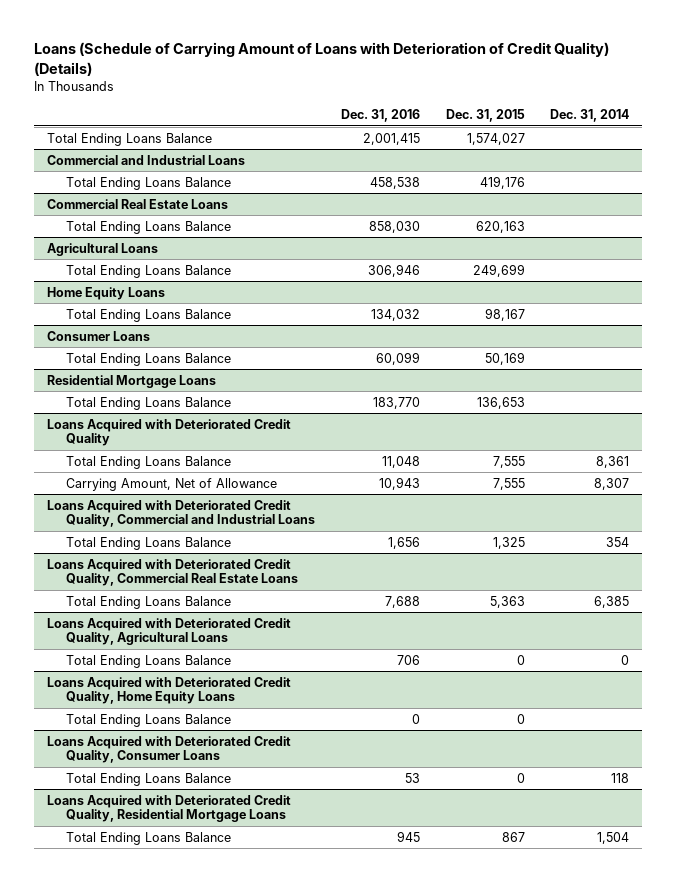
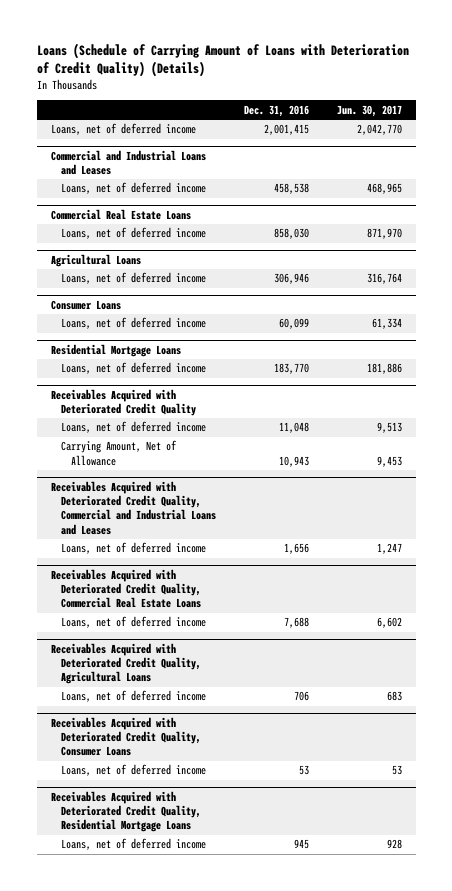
- | Dec. 31, 2016 | Dec. 31, 2015 | Dec. 31, 2014
+ | Dec. 31, 2016 | Jun. 30, 2017
- Total Ending Loans Balance | 2,001,415 | 1,574,027 |
- Commercial and Industrial Loans
- Total Ending Loans Balance | 458,538 | 419,176 |
+ Loans, net of deferred income | 2,001,415 | 2,042,770
+ Commercial and Industrial Loans and Leases
+ Loans, net of deferred income | 458,538 | 468,965
@ Commercial Real Estate Loans
- Total Ending Loans Balance | 858,030 | 620,163 |
+ Loans, net of deferred income | 858,030 | 871,970
@ Agricultural Loans
- Total Ending Loans Balance | 306,946 | 249,699 |
- Home Equity Loans
- Total Ending Loans Balance | 134,032 | 98,167 |
@ Agricultural Loans
+ Loans, net of deferred income | 306,946 | 316,764
@ Consumer Loans
- Total Ending Loans Balance | 60,099 | 50,169 |
+ Loans, net of deferred income | 60,099 | 61,334
@ Residential Mortgage Loans
- Total Ending Loans Balance | 183,770 | 136,653 |
- Loans Acquired with Deteriorated Credit Quality
- Total Ending Loans Balance | 11,048 | 7,555 | 8,361
@ Residential Mortgage Loans
+ Loans, net of deferred income | 183,770 | 181,886
+ Receivables Acquired with Deteriorated Credit Quality
+ Loans, net of deferred income | 11,048 | 9,513
- Loans Acquired with Deteriorated Credit Quality, Commercial and Industrial Loans
- Total Ending Loans Balance | 1,656 | 1,325 | 354
- Loans Acquired with Deteriorated Credit Quality, Commercial Real Estate Loans
- Total Ending Loans Balance | 7,688 | 5,363 | 6,385
- Loans Acquired with Deteriorated Credit Quality, Agricultural Loans
- Total Ending Loans Balance | 706 | 0 | 0
- Loans Acquired with Deteriorated Credit Quality, Home Equity Loans
- Total Ending Loans Balance | 0 | 0 |
- Loans Acquired with Deteriorated Credit Quality, Consumer Loans
- Total Ending Loans Balance | 53 | 0 | 118
- Loans Acquired with Deteriorated Credit Quality, Residential Mortgage Loans
- Total Ending Loans Balance | 945 | 867 | 1,504
+ Receivables Acquired with Deteriorated Credit Quality, Commercial and Industrial Loans and Leases
+ Loans, net of deferred income | 1,656 | 1,247
+ Receivables Acquired with Deteriorated Credit Quality, Commercial Real Estate Loans
+ Loans, net of deferred income | 7,688 | 6,602
+ Receivables Acquired with Deteriorated Credit Quality, Agricultural Loans
+ Loans, net of deferred income | 706 | 683
+ Receivables Acquired with Deteriorated Credit Quality, Consumer Loans
+ Loans, net of deferred income | 53 | 53
+ Receivables Acquired with Deteriorated Credit Quality, Residential Mortgage Loans
+ Loans, net of deferred income | 945 | 928

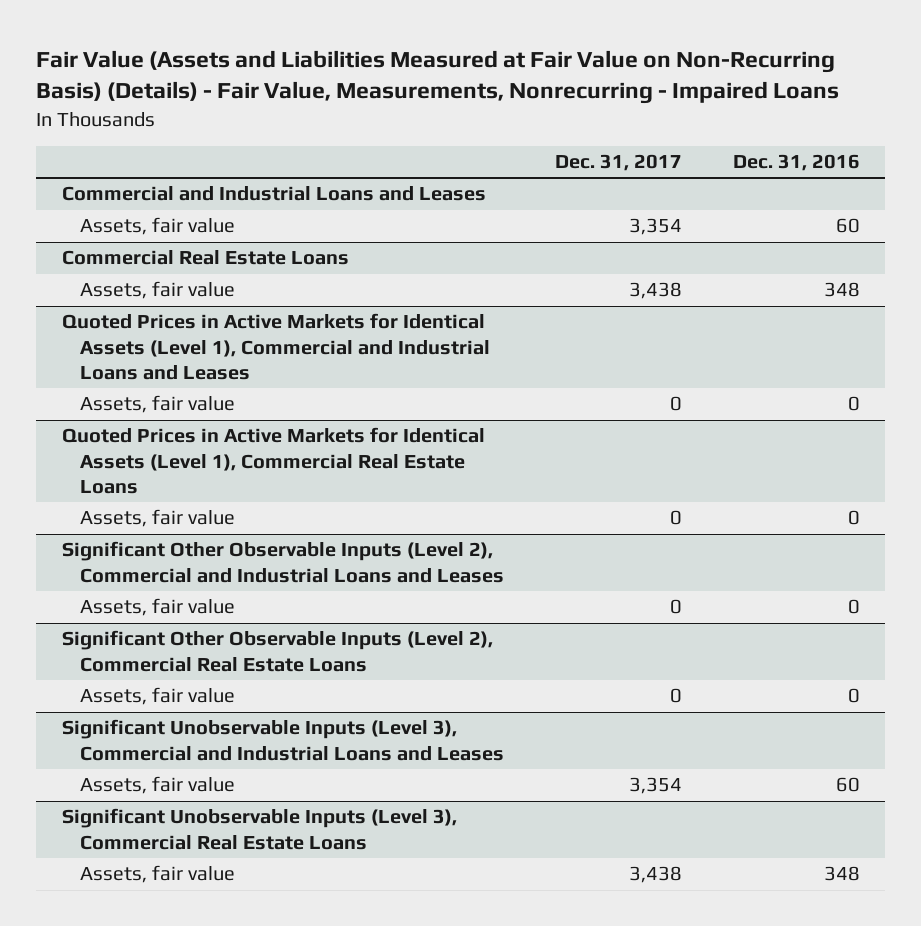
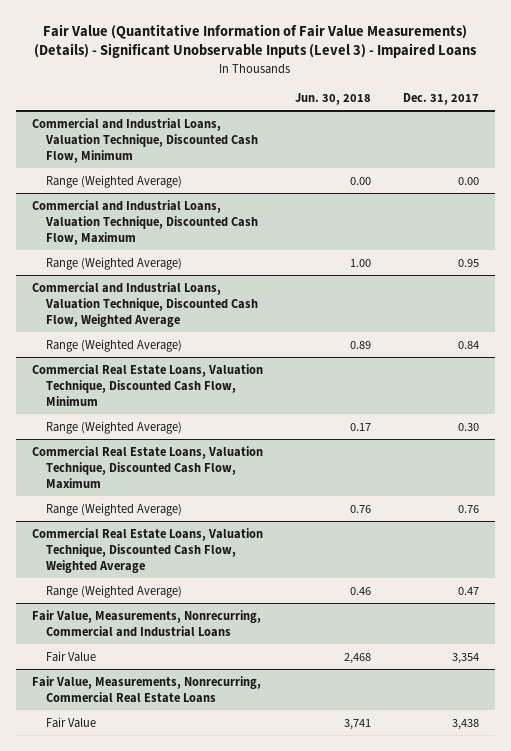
- Fair Value (Assets and Liabilities Measured at Fair Value on Non-Recurring Basis) (Details) - Fair Value, Measurements, Nonrecurring - Impaired Loans
+ Fair Value (Quantitative Information of Fair Value Measurements) (Details) - Significant Unobservable Inputs (Level 3) - Impaired Loans
- | Dec. 31, 2017 | Dec. 31, 2016
+ | Jun. 30, 2018 | Dec. 31, 2017
- Commercial and Industrial Loans and Leases
- Assets, fair value | 3,354 | 60
- Commercial Real Estate Loans
- Assets, fair value | 3,438 | 348
- Quoted Prices in Active Markets for Identical Assets (Level 1), Commercial and Industrial Loans and Leases
- Assets, fair value | 0 | 0
- Quoted Prices in Active Markets for Identical Assets (Level 1), Commercial Real Estate Loans
- Assets, fair value | 0 | 0
- Significant Other Observable Inputs (Level 2), Commercial and Industrial Loans and Leases
- Assets, fair value | 0 | 0
- Significant Other Observable Inputs (Level 2), Commercial Real Estate Loans
- Assets, fair value | 0 | 0
- Significant Unobservable Inputs (Level 3), Commercial and Industrial Loans and Leases
- Assets, fair value | 3,354 | 60
- Significant Unobservable Inputs (Level 3), Commercial Real Estate Loans
- Assets, fair value | 3,438 | 348
+ Commercial and Industrial Loans, Valuation Technique, Discounted Cash Flow, Minimum
+ Range (Weighted Average) | 0.00 | 0.00
+ Commercial and Industrial Loans, Valuation Technique, Discounted Cash Flow, Maximum
+ Range (Weighted Average) | 1.00 | 0.95
+ Commercial and Industrial Loans, Valuation Technique, Discounted Cash Flow, Weighted Average
+ Range (Weighted Average) | 0.89 | 0.84
+ Commercial Real Estate Loans, Valuation Technique, Discounted Cash Flow, Minimum
+ Range (Weighted Average) | 0.17 | 0.30
+ Commercial Real Estate Loans, Valuation Technique, Discounted Cash Flow, Maximum
+ Range (Weighted Average) | 0.76 | 0.76
+ Commercial Real Estate Loans, Valuation Technique, Discounted Cash Flow, Weighted Average
+ Range (Weighted Average) | 0.46 | 0.47
+ Fair Value, Measurements, Nonrecurring, Commercial and Industrial Loans
+ Fair Value | 2,468 | 3,354
+ Fair Value, Measurements, Nonrecurring, Commercial Real Estate Loans
+ Fair Value | 3,741 | 3,438

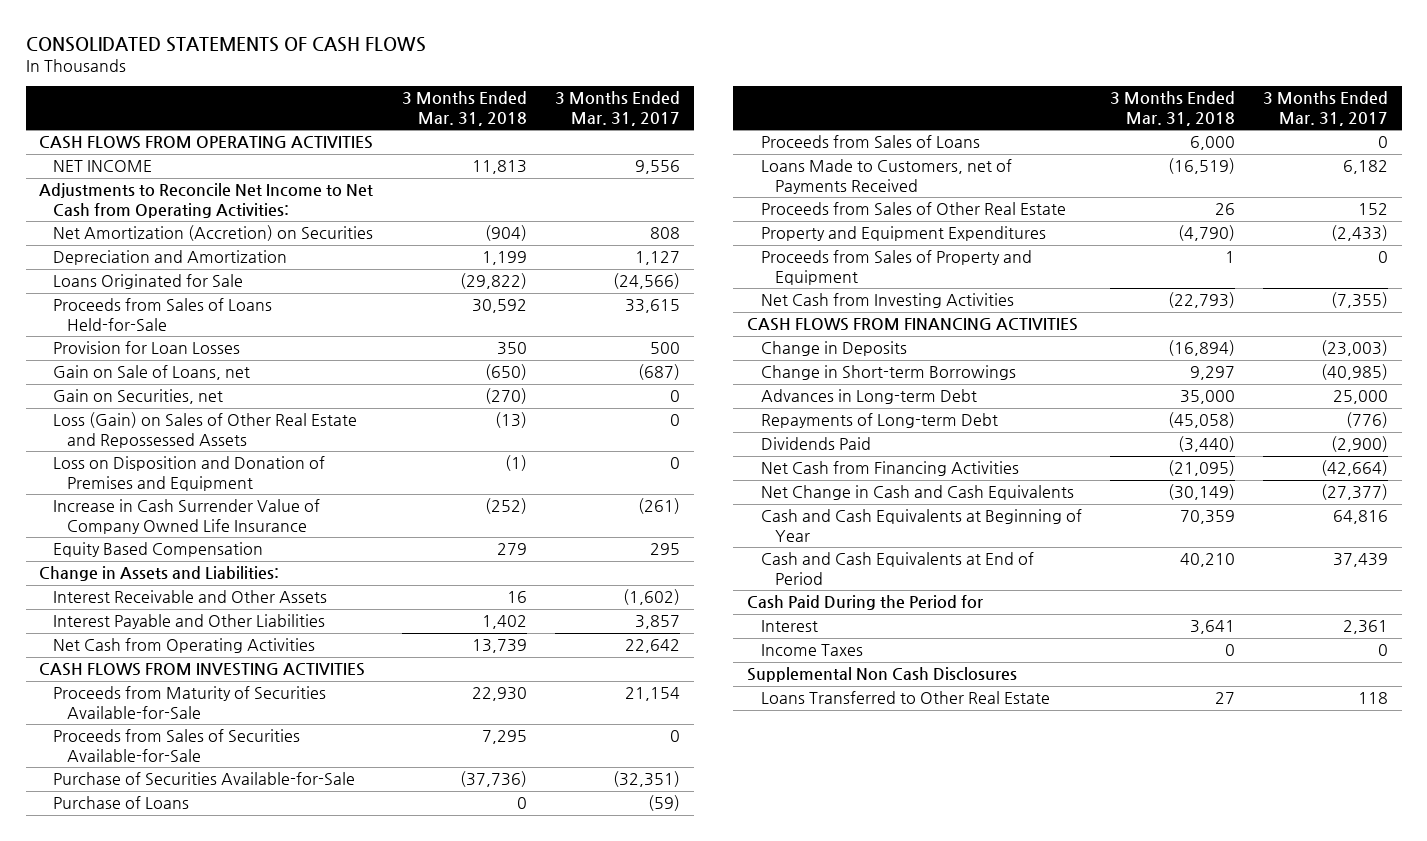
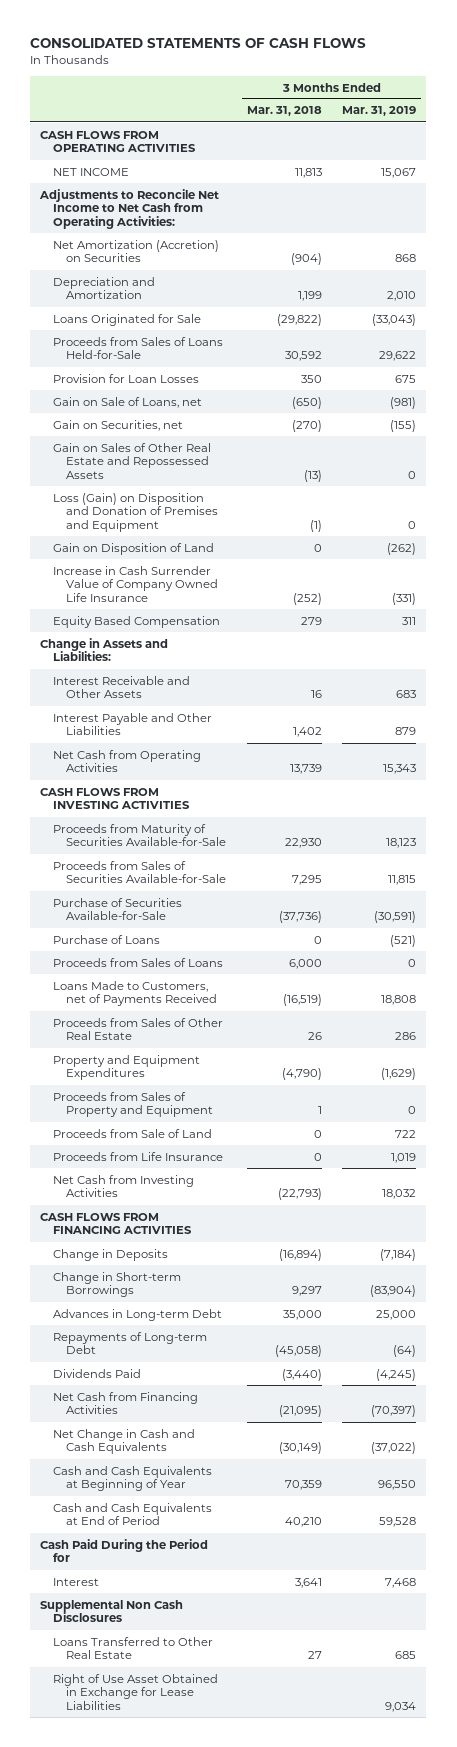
- | 3 Months Ended Mar. 31, 2018 | 3 Months Ended Mar. 31, 2017
+ | 3 Months Ended Mar. 31, 2018 | 3 Months Ended Mar. 31, 2019
- Loss (Gain) on Sales of Other Real Estate and Repossessed Assets | (13) | 0
- Loss on Disposition and Donation of Premises and Equipment | (1) | 0
+ Gain on Sales of Other Real Estate and Repossessed Assets | (13) | 0
+ Loss (Gain) on Disposition and Donation of Premises and Equipment | (1) | 0
+ Gain on Disposition of Land | 0 | (262)
+ Proceeds from Sale of Land | 0 | 722
+ Proceeds from Life Insurance | 0 | 1,019
- Income Taxes | 0 | 0
+ Right of Use Asset Obtained in Exchange for Lease Liabilities | | 9,034

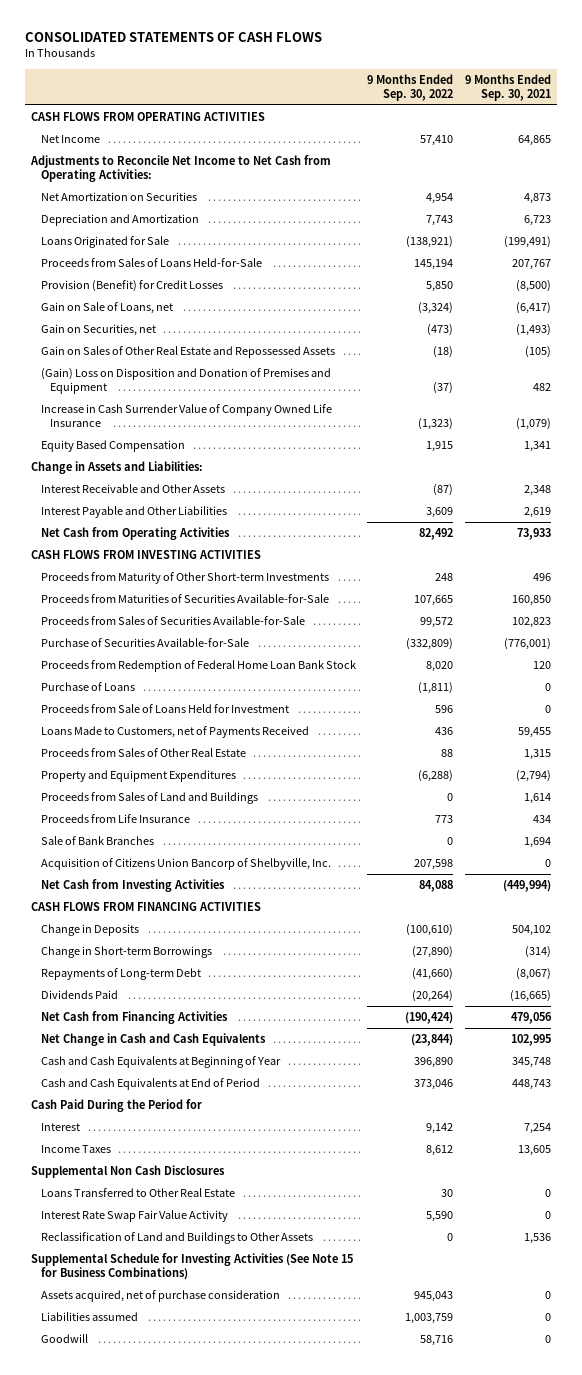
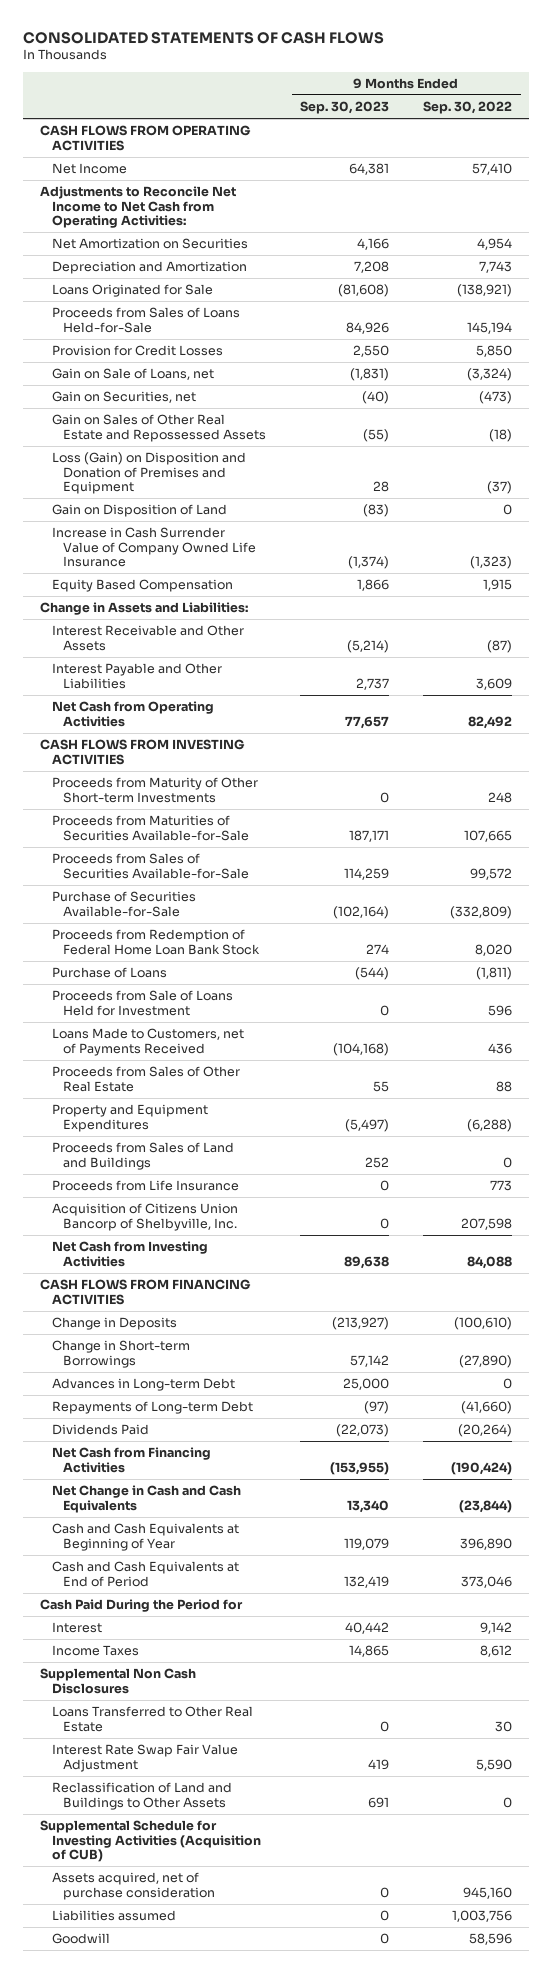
- | 9 Months Ended Sep. 30, 2022 | 9 Months Ended Sep. 30, 2021
+ | 9 Months Ended Sep. 30, 2023 | 9 Months Ended Sep. 30, 2022
- Provision (Benefit) for Credit Losses | 5,850 | (8,500)
+ Provision for Credit Losses | 2,550 | 5,850
- (Gain) Loss on Disposition and Donation of Premises and Equipment | (37) | 482
+ Loss (Gain) on Disposition and Donation of Premises and Equipment | 28 | (37)
+ Gain on Disposition of Land | (83) | 0
- Sale of Bank Branches | 0 | 1,694
+ Advances in Long-term Debt | 25,000 | 0
- Interest Rate Swap Fair Value Activity | 5,590 | 0
+ Interest Rate Swap Fair Value Adjustment | 419 | 5,590
- Supplemental Schedule for Investing Activities (See Note 15 for Business Combinations)
- Assets acquired, net of purchase consideration | 945,043 | 0
- Liabilities assumed | 1,003,759 | 0
- Goodwill | 58,716 | 0
+ Supplemental Schedule for Investing Activities (Acquisition of CUB)
+ Assets acquired, net of purchase consideration | 0 | 945,160
+ Liabilities assumed | 0 | 1,003,756
+ Goodwill | 0 | 58,596

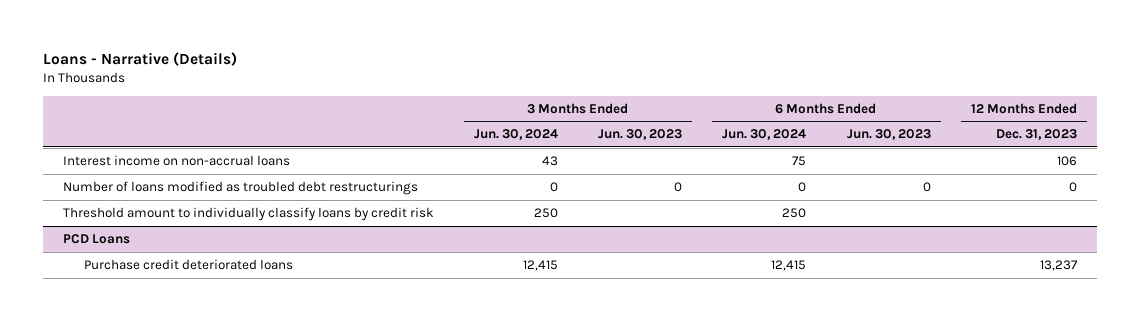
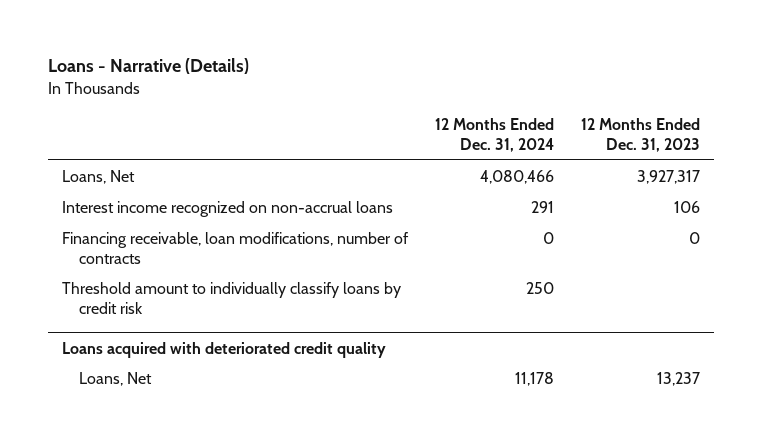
- | 3 Months Ended Jun. 30, 2024 | 3 Months Ended Jun. 30, 2023 | 6 Months Ended Jun. 30, 2024 | 6 Months Ended Jun. 30, 2023 | 12 Months Ended Dec. 31, 2023
+ | 12 Months Ended Dec. 31, 2024 | 12 Months Ended Dec. 31, 2023
- Interest income on non-accrual loans | 43 | | 75 | | 106
- Number of loans modified as troubled debt restructurings | 0 | 0 | 0 | 0 | 0
+ Loans, Net | 4,080,466 | 3,927,317
+ Interest income recognized on non-accrual loans | 291 | 106
+ Financing receivable, loan modifications, number of contracts | 0 | 0
- PCD Loans
- Purchase credit deteriorated loans | 12,415 | | 12,415 | | 13,237
+ Loans acquired with deteriorated credit quality
+ Loans, Net | 11,178 | 13,237

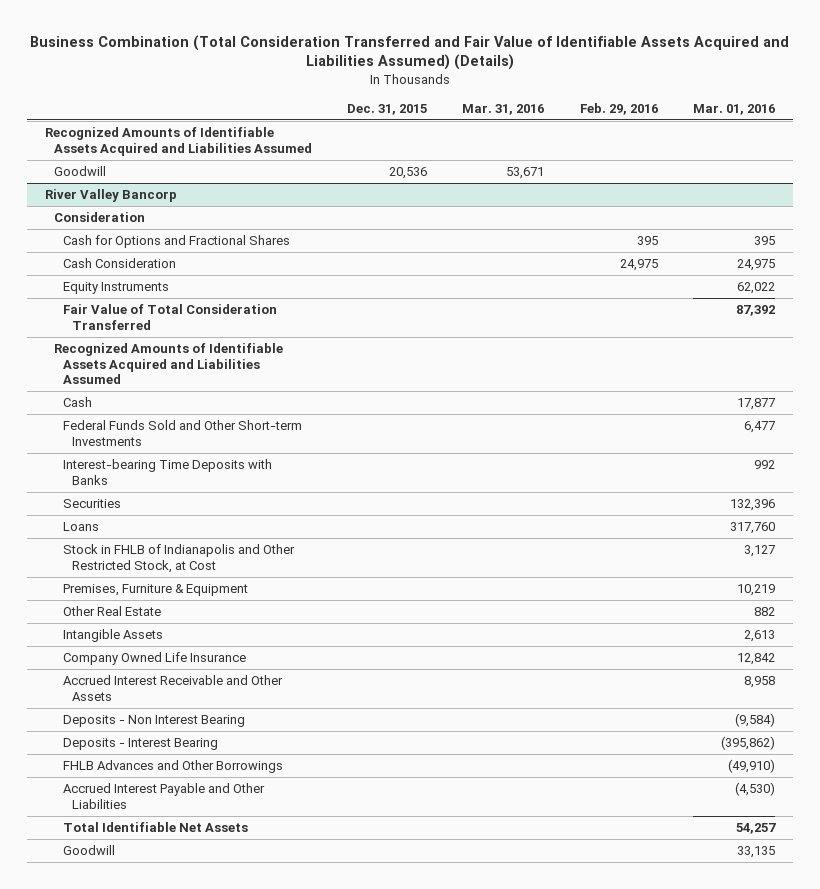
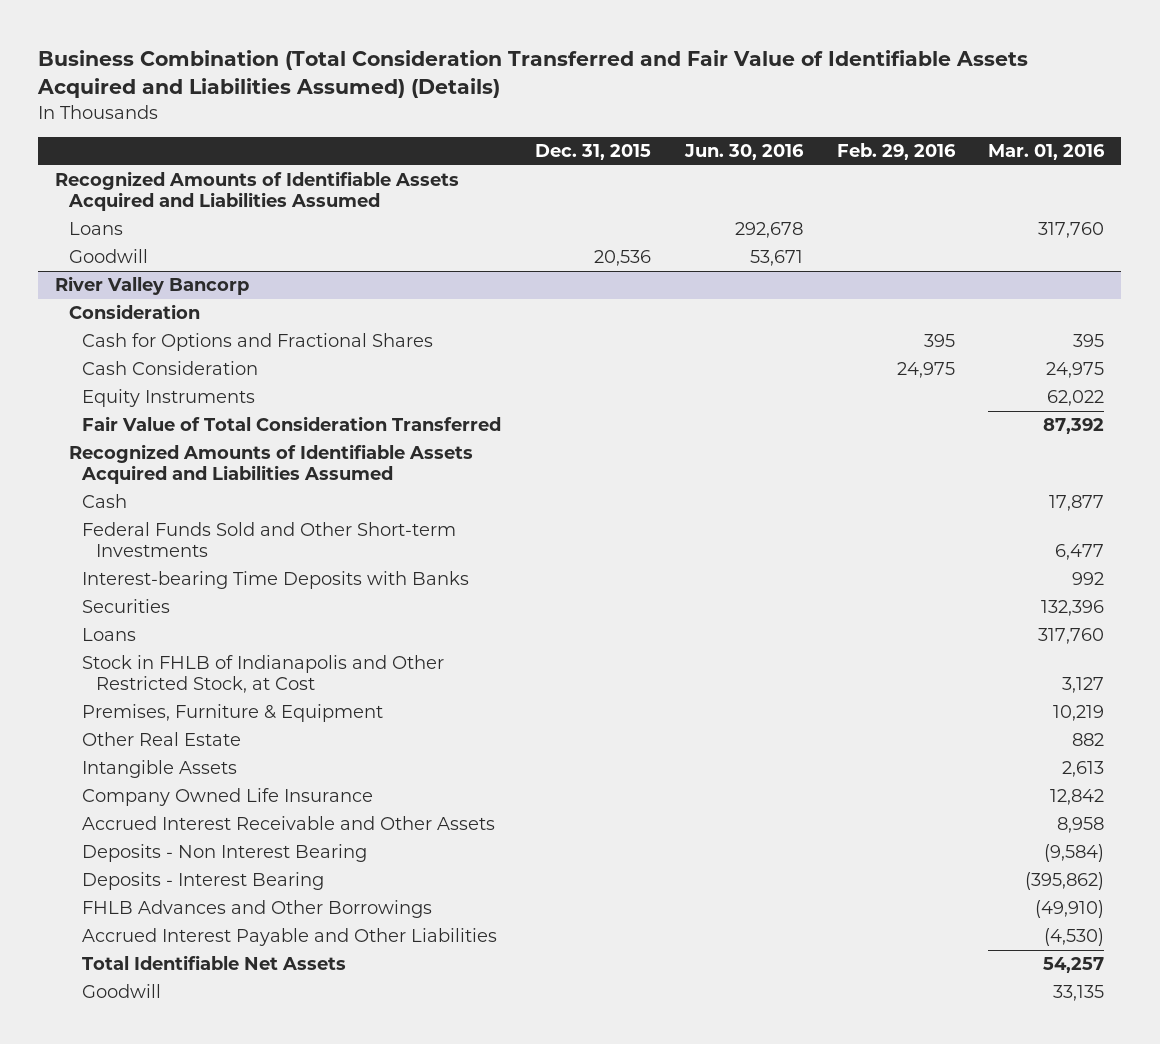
- | Dec. 31, 2015 | Mar. 31, 2016 | Feb. 29, 2016 | Mar. 01, 2016
+ | Dec. 31, 2015 | Jun. 30, 2016 | Feb. 29, 2016 | Mar. 01, 2016
+ Loans | | 292,678 | | 317,760

